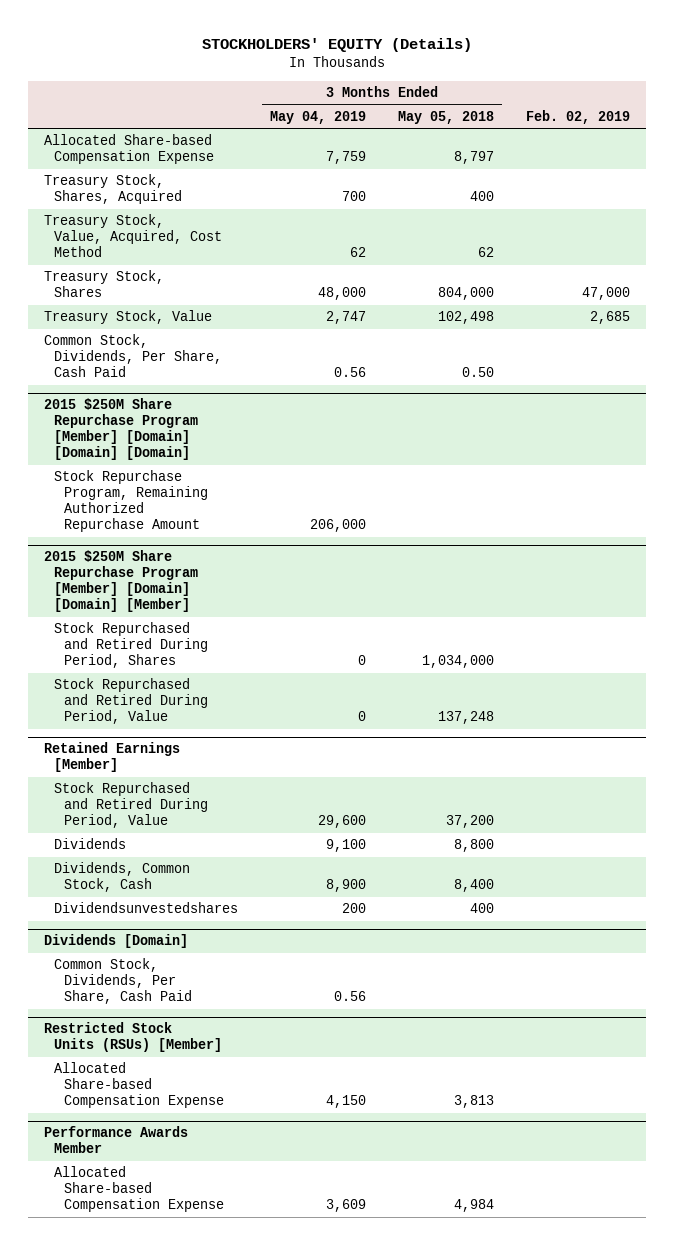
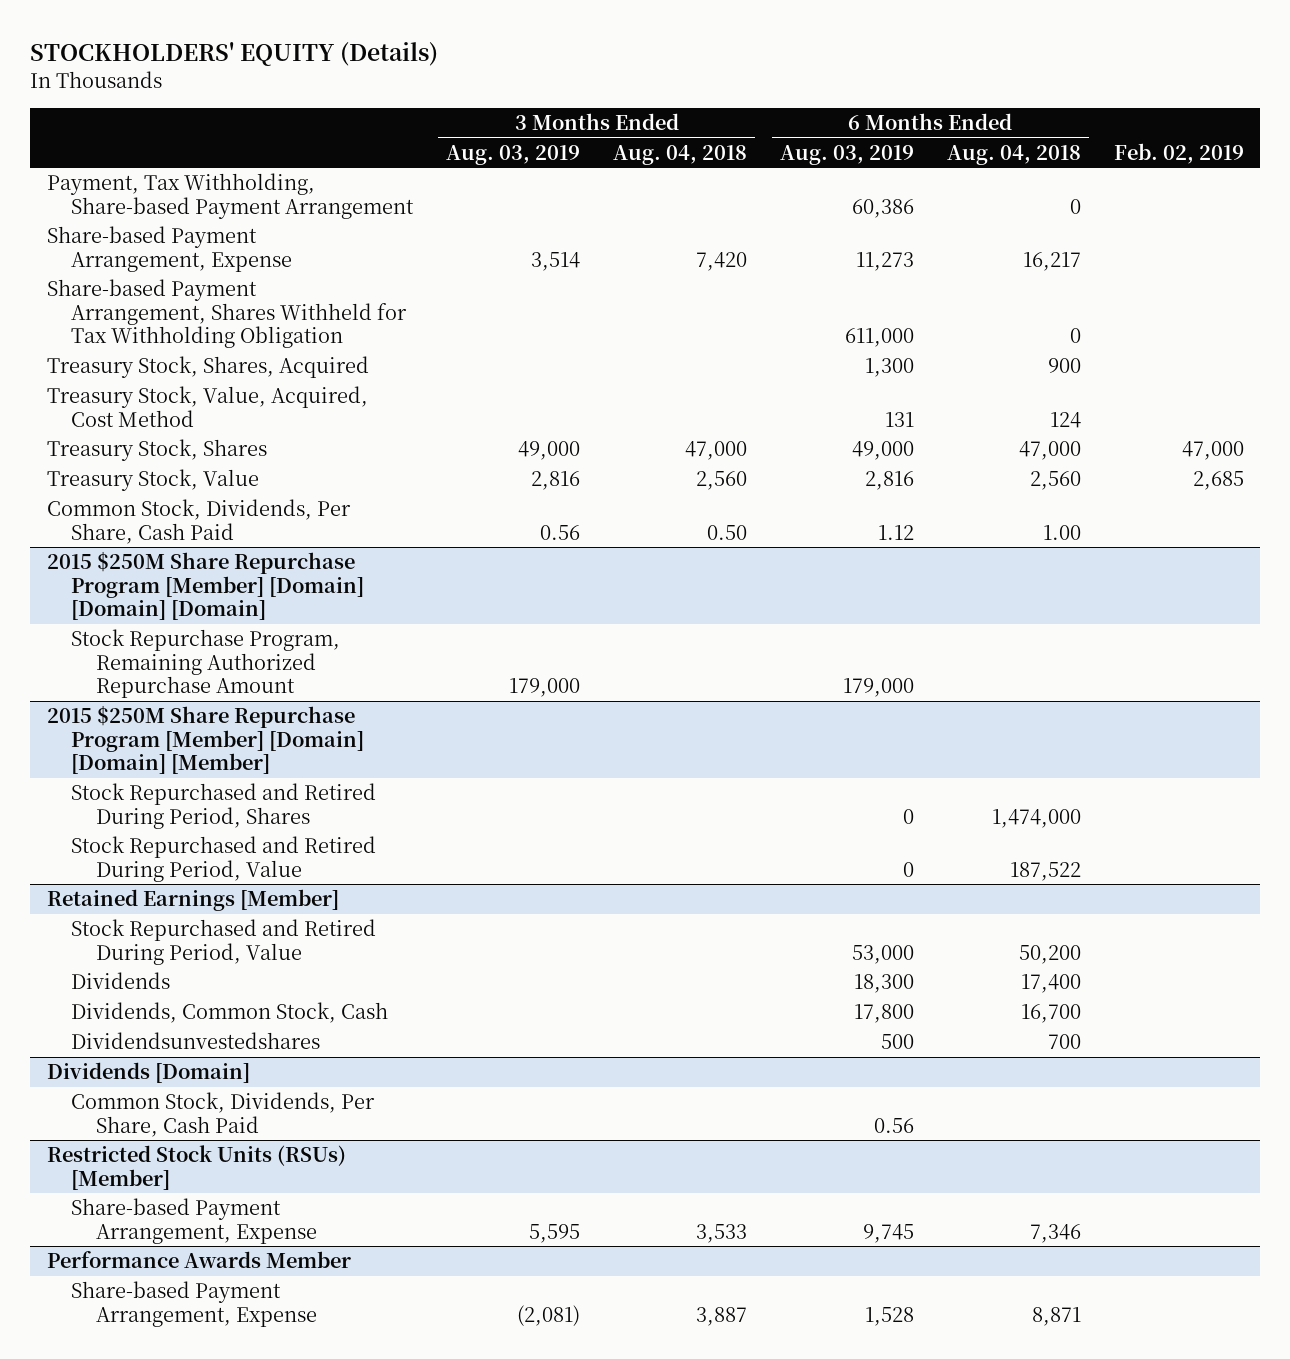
- | 3 Months Ended May 04, 2019 | 3 Months Ended May 05, 2018 | Feb. 02, 2019
+ | 3 Months Ended Aug. 03, 2019 | 3 Months Ended Aug. 04, 2018 | 6 Months Ended Aug. 03, 2019 | 6 Months Ended Aug. 04, 2018 | Feb. 02, 2019
- Allocated Share-based Compensation Expense | 7,759 | 8,797 |
+ Payment, Tax Withholding, Share-based Payment Arrangement | | | 60,386 | 0 |
+ Share-based Payment Arrangement, Expense | 3,514 | 7,420 | 11,273 | 16,217 |
+ Share-based Payment Arrangement, Shares Withheld for Tax Withholding Obligation | | | 611,000 | 0 |
@ Restricted Stock Units (RSUs) [Member]
- Allocated Share-based Compensation Expense | 4,150 | 3,813 |
+ Share-based Payment Arrangement, Expense | 5,595 | 3,533 | 9,745 | 7,346 |
@ Performance Awards Member
- Allocated Share-based Compensation Expense | 3,609 | 4,984 |
+ Share-based Payment Arrangement, Expense | (2,081) | 3,887 | 1,528 | 8,871 |

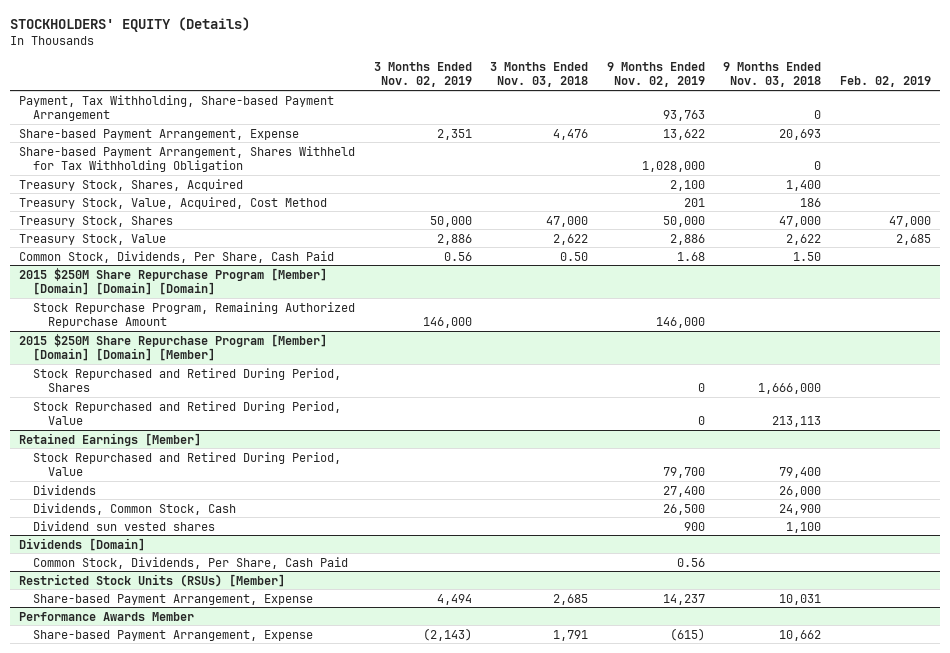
- | 3 Months Ended Aug. 03, 2019 | 3 Months Ended Aug. 04, 2018 | 6 Months Ended Aug. 03, 2019 | 6 Months Ended Aug. 04, 2018 | Feb. 02, 2019
+ | 3 Months Ended Nov. 02, 2019 | 3 Months Ended Nov. 03, 2018 | 9 Months Ended Nov. 02, 2019 | 9 Months Ended Nov. 03, 2018 | Feb. 02, 2019
@ Retained Earnings [Member]
- Dividendsunvestedshares | | | 500 | 700 |
+ Dividend sun vested shares | | | 900 | 1,100 |

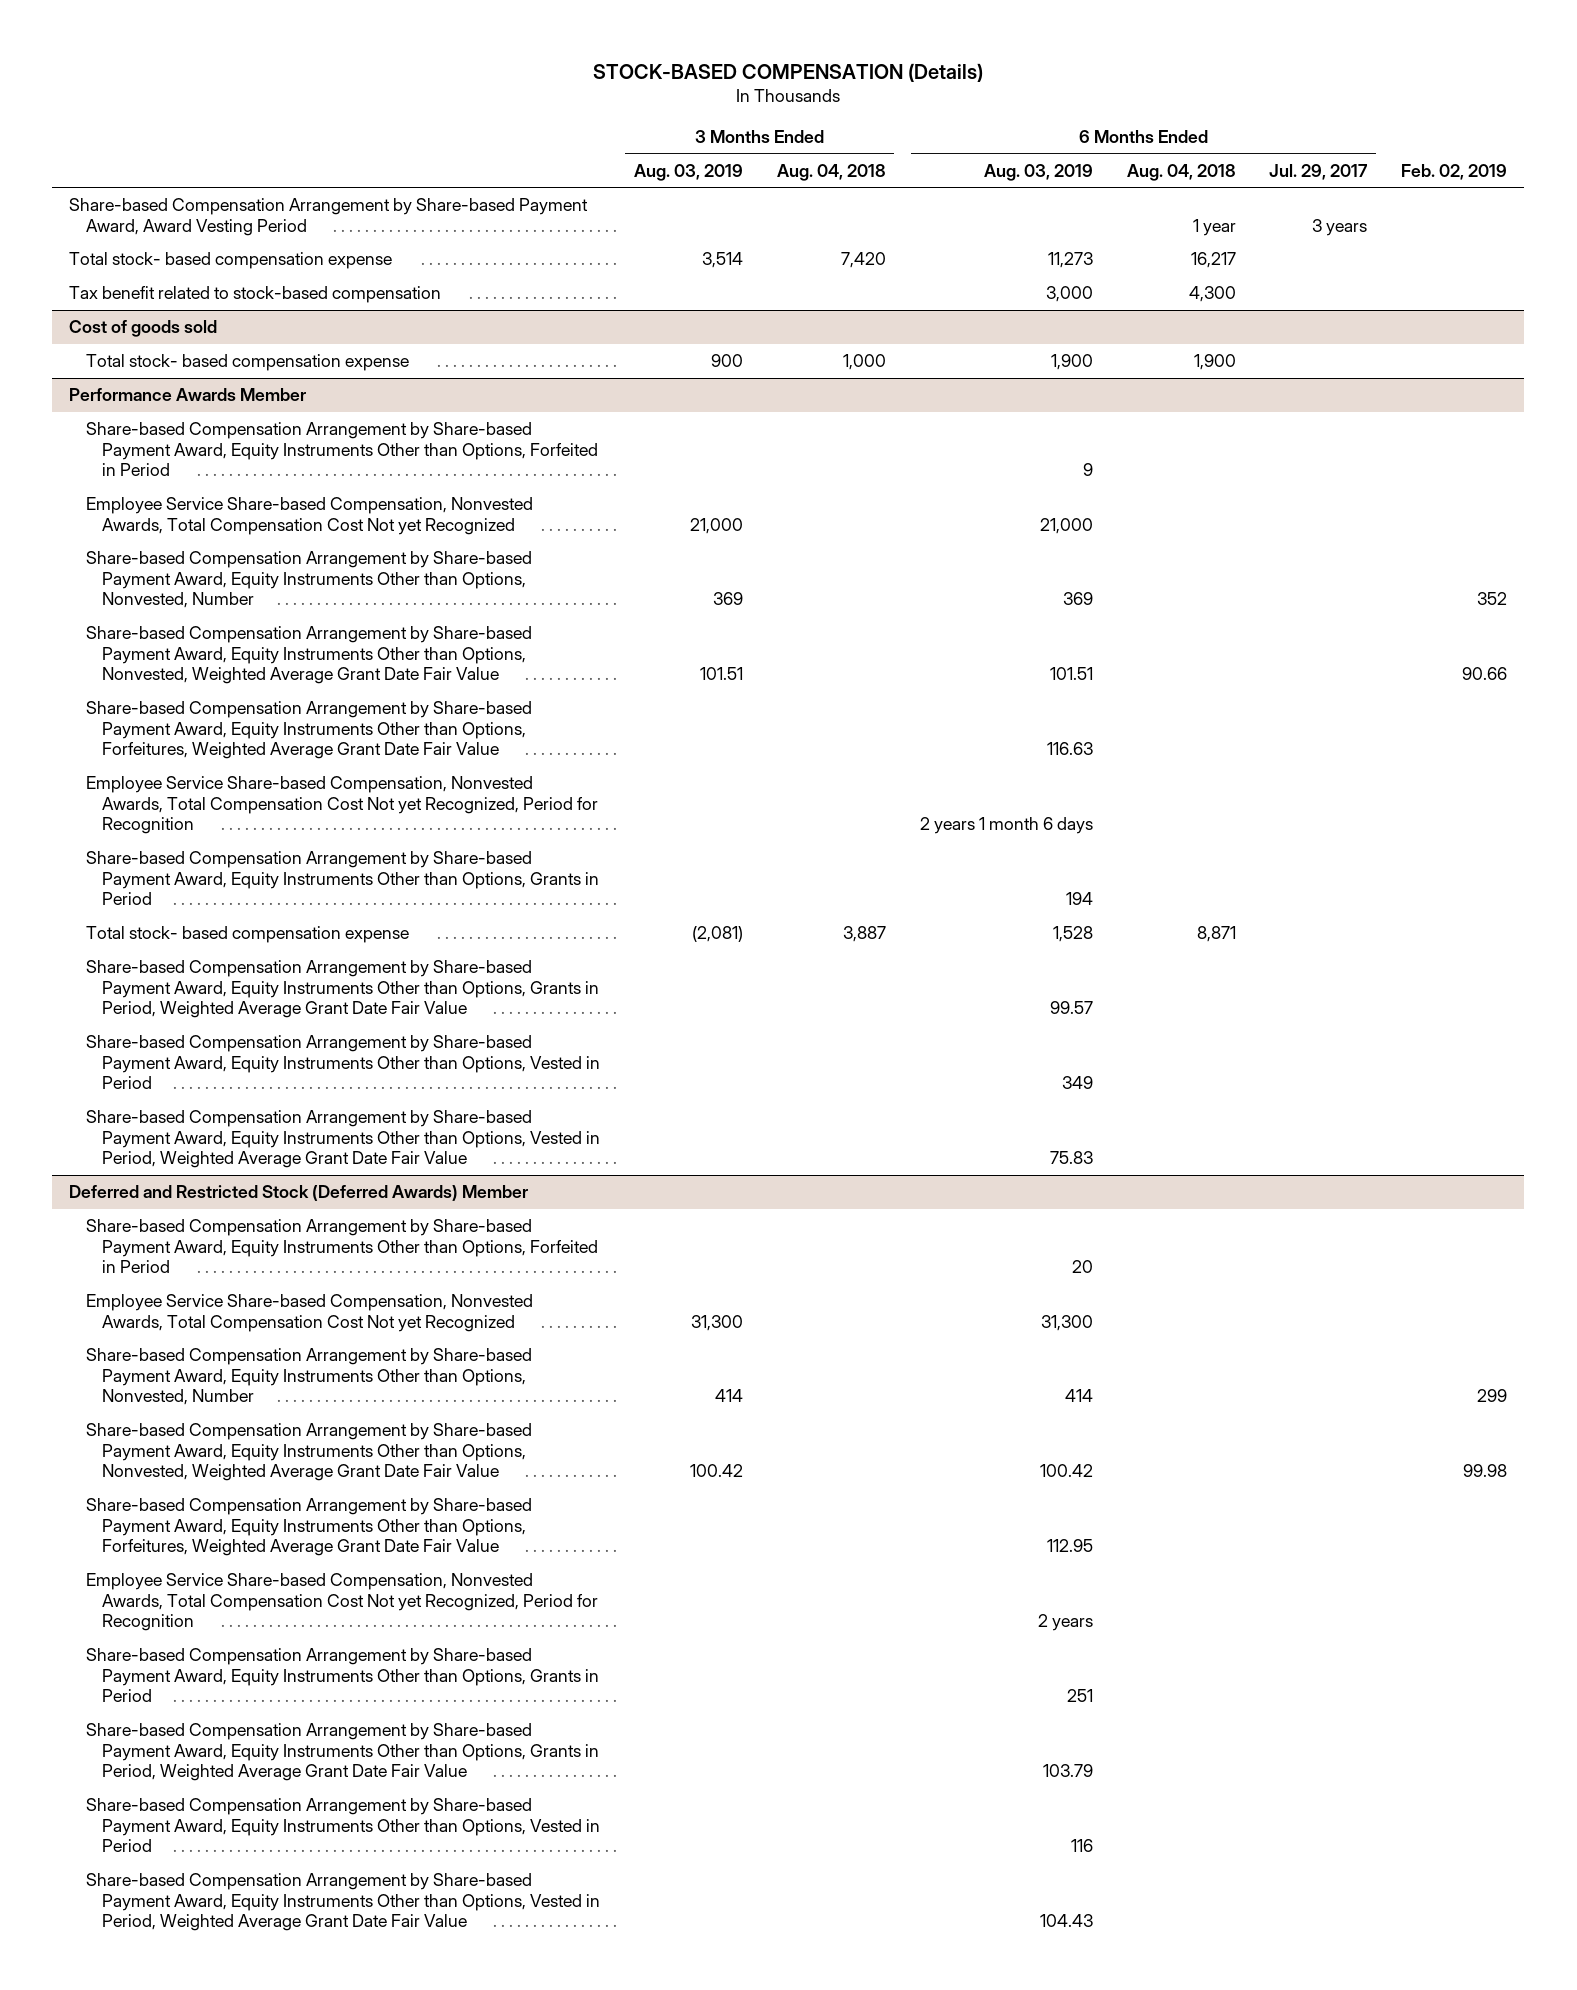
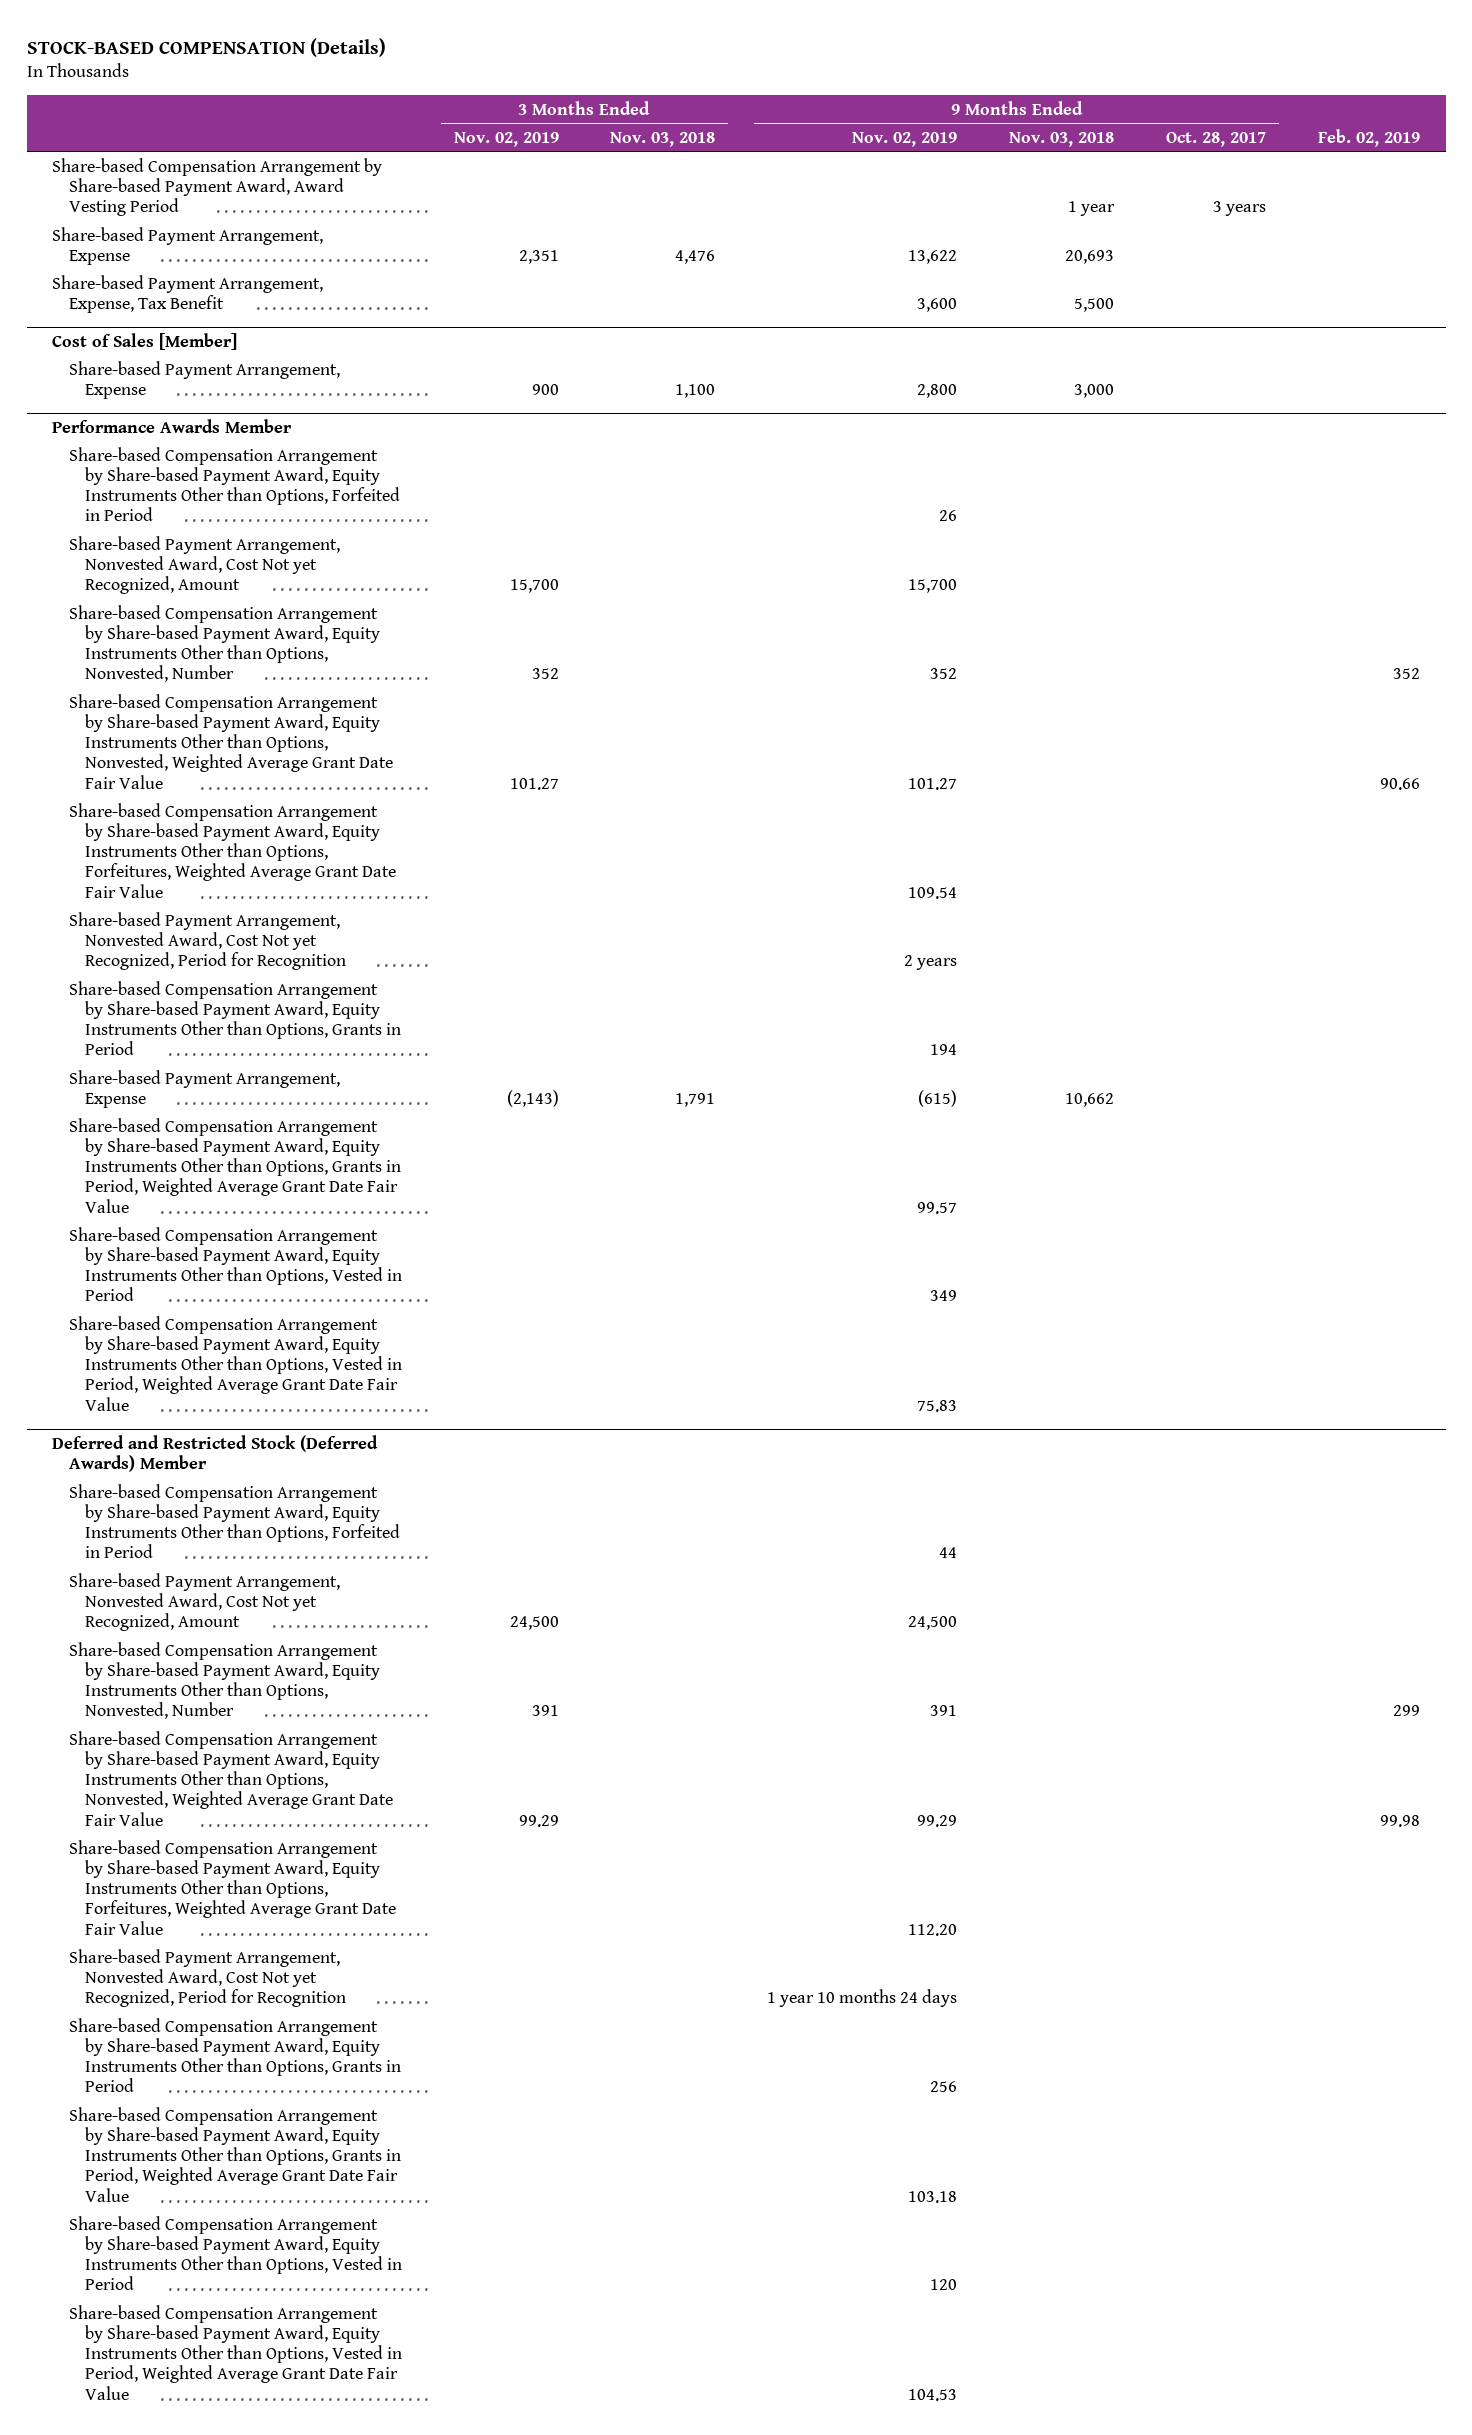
- | 3 Months Ended Aug. 03, 2019 | 3 Months Ended Aug. 04, 2018 | 6 Months Ended Aug. 03, 2019 | 6 Months Ended Aug. 04, 2018 | 6 Months Ended Jul. 29, 2017 | Feb. 02, 2019
+ | 3 Months Ended Nov. 02, 2019 | 3 Months Ended Nov. 03, 2018 | 9 Months Ended Nov. 02, 2019 | 9 Months Ended Nov. 03, 2018 | 9 Months Ended Oct. 28, 2017 | Feb. 02, 2019
- Total stock- based compensation expense | 3,514 | 7,420 | 11,273 | 16,217 | |
- Tax benefit related to stock-based compensation | | | 3,000 | 4,300 | |
- Cost of goods sold
- Total stock- based compensation expense | 900 | 1,000 | 1,900 | 1,900 | |
+ Share-based Payment Arrangement, Expense | 2,351 | 4,476 | 13,622 | 20,693 | |
+ Share-based Payment Arrangement, Expense, Tax Benefit | | | 3,600 | 5,500 | |
+ Cost of Sales [Member]
+ Share-based Payment Arrangement, Expense | 900 | 1,100 | 2,800 | 3,000 | |
@ Performance Awards Member
- Employee Service Share-based Compensation, Nonvested Awards, Total Compensation Cost Not yet Recognized | 21,000 | | 21,000 | | |
+ Share-based Payment Arrangement, Nonvested Award, Cost Not yet Recognized, Amount | 15,700 | | 15,700 | | |
- Employee Service Share-based Compensation, Nonvested Awards, Total Compensation Cost Not yet Recognized, Period for Recognition | | | 2 years 1 month 6 days | | |
+ Share-based Payment Arrangement, Nonvested Award, Cost Not yet Recognized, Period for Recognition | | | 2 years | | |
- Total stock- based compensation expense | (2,081) | 3,887 | 1,528 | 8,871 | |
+ Share-based Payment Arrangement, Expense | (2,143) | 1,791 | (615) | 10,662 | |
@ Deferred and Restricted Stock (Deferred Awards) Member
- Employee Service Share-based Compensation, Nonvested Awards, Total Compensation Cost Not yet Recognized | 31,300 | | 31,300 | | |
+ Share-based Payment Arrangement, Nonvested Award, Cost Not yet Recognized, Amount | 24,500 | | 24,500 | | |
- Employee Service Share-based Compensation, Nonvested Awards, Total Compensation Cost Not yet Recognized, Period for Recognition | | | 2 years | | |
+ Share-based Payment Arrangement, Nonvested Award, Cost Not yet Recognized, Period for Recognition | | | 1 year 10 months 24 days | | |

